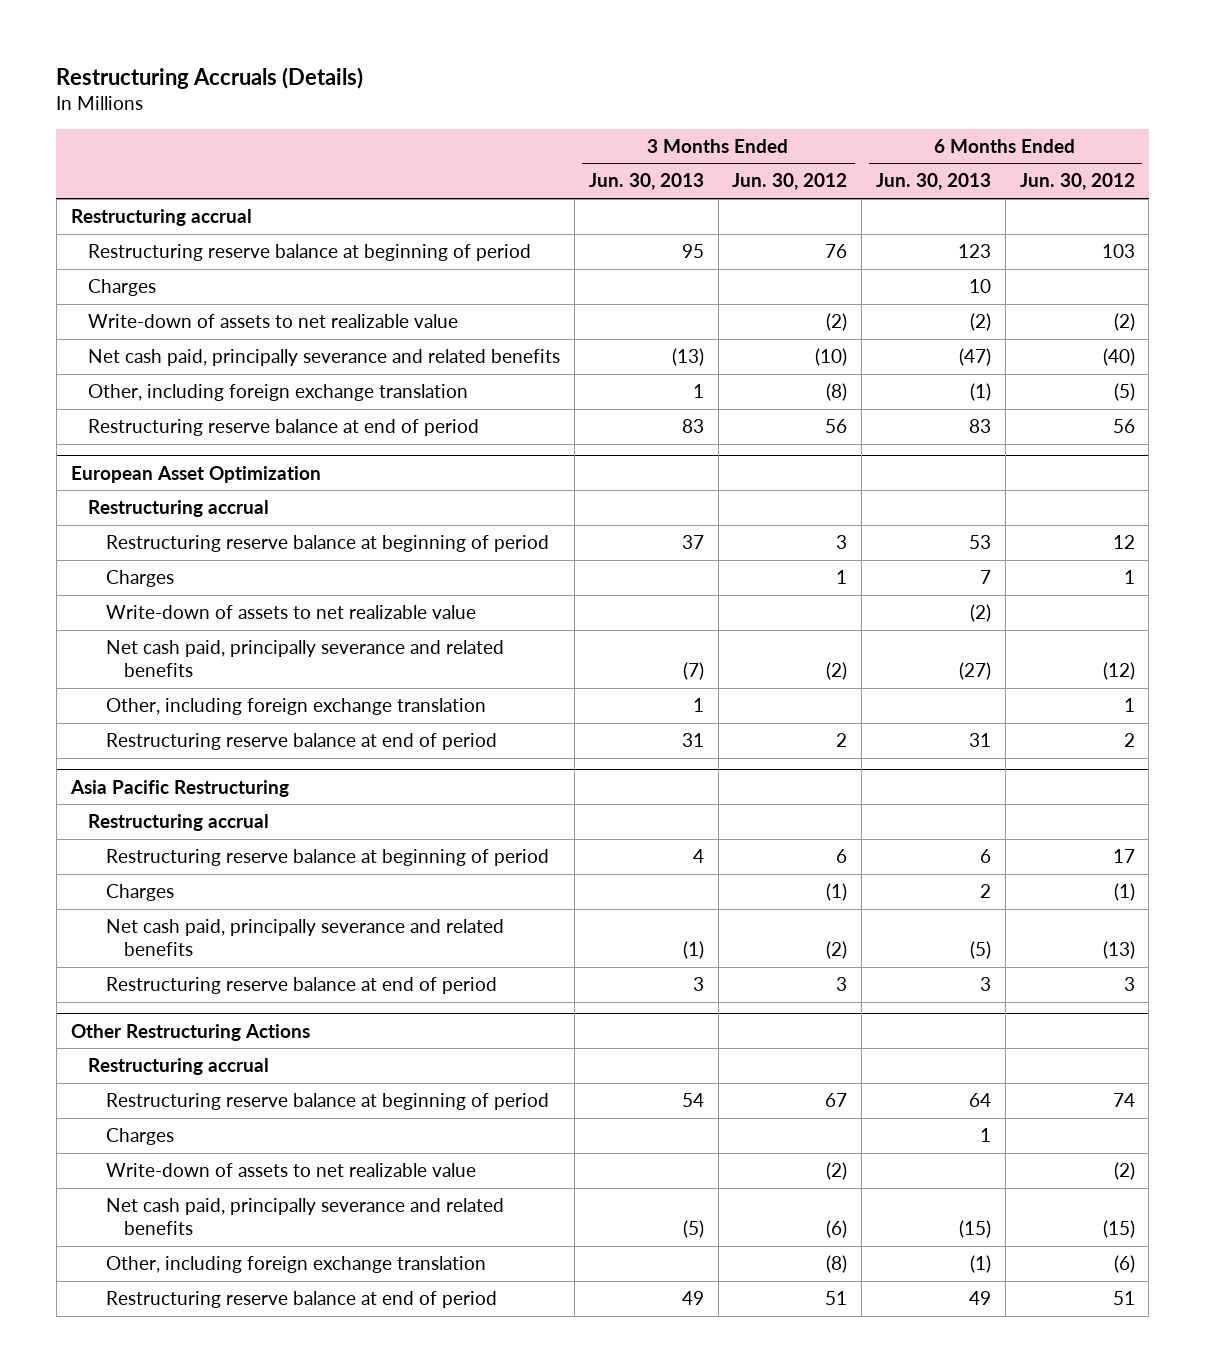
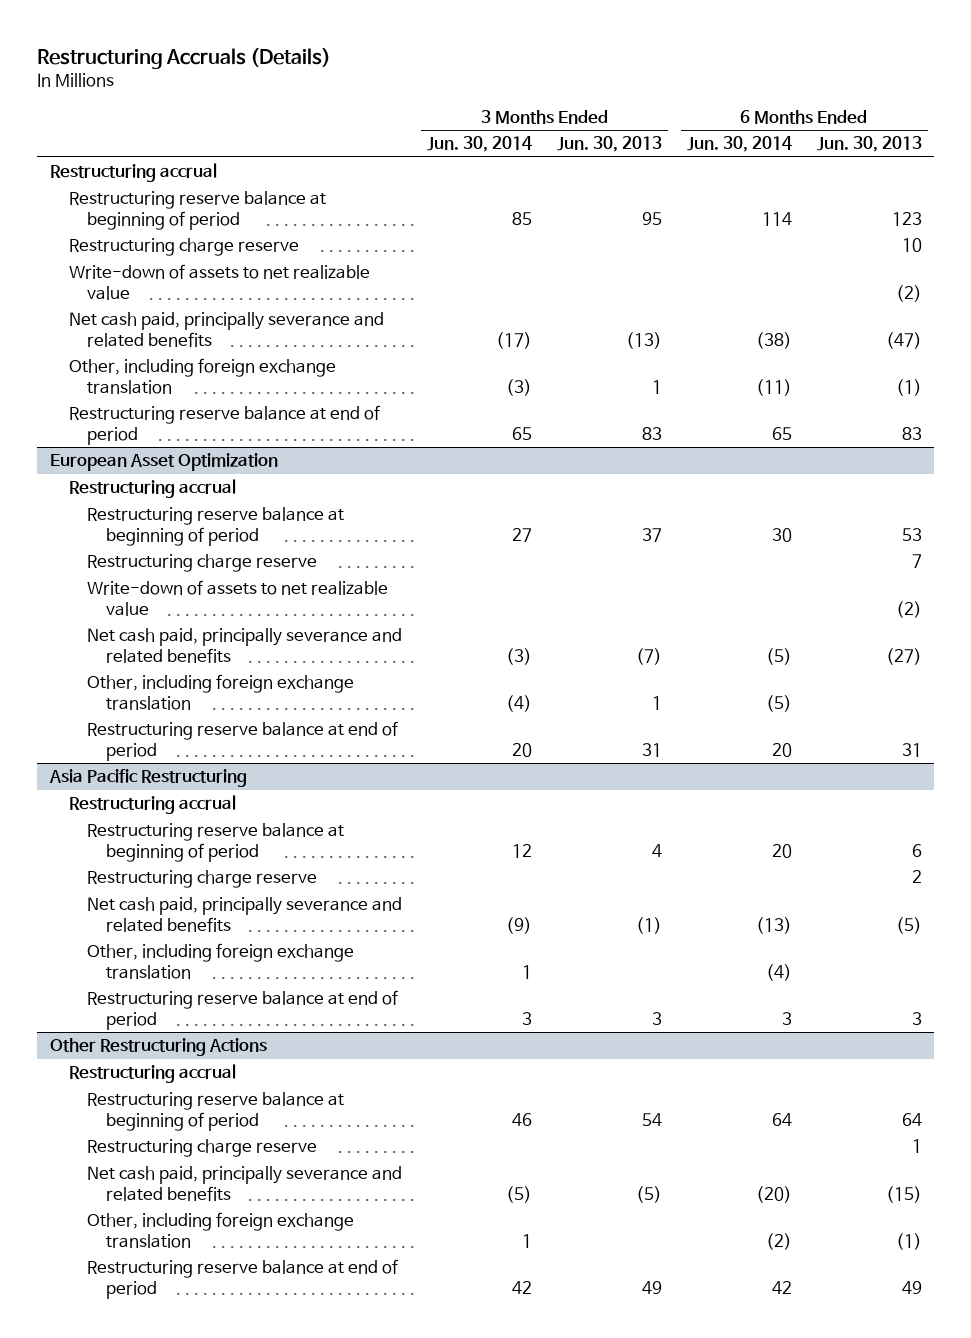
- | 3 Months Ended Jun. 30, 2013 | 3 Months Ended Jun. 30, 2012 | 6 Months Ended Jun. 30, 2013 | 6 Months Ended Jun. 30, 2012
+ | 3 Months Ended Jun. 30, 2014 | 3 Months Ended Jun. 30, 2013 | 6 Months Ended Jun. 30, 2014 | 6 Months Ended Jun. 30, 2013
- Charges | | | 10 |
+ Restructuring charge reserve | | | | 10
@ European Asset Optimization
- Charges | | 1 | 7 | 1
+ Restructuring charge reserve | | | | 7
@ Asia Pacific Restructuring
- Charges | | (1) | 2 | (1)
+ Restructuring charge reserve | | | | 2
+ Other, including foreign exchange translation | 1 | | (4) |
@ Other Restructuring Actions
- Charges | | | 1 |
- Write-down of assets to net realizable value | | (2) | | (2)
+ Restructuring charge reserve | | | | 1

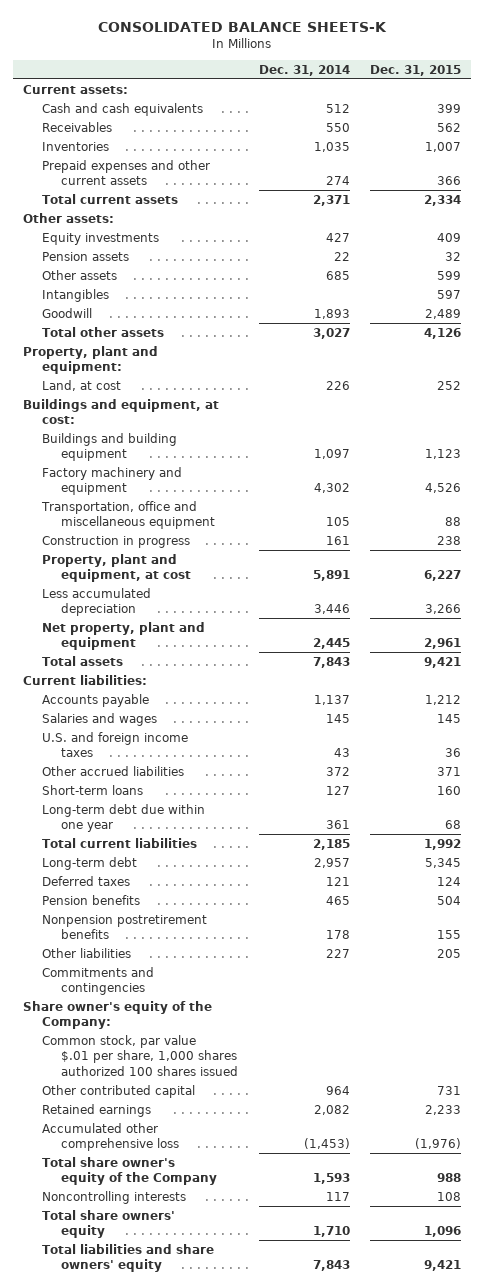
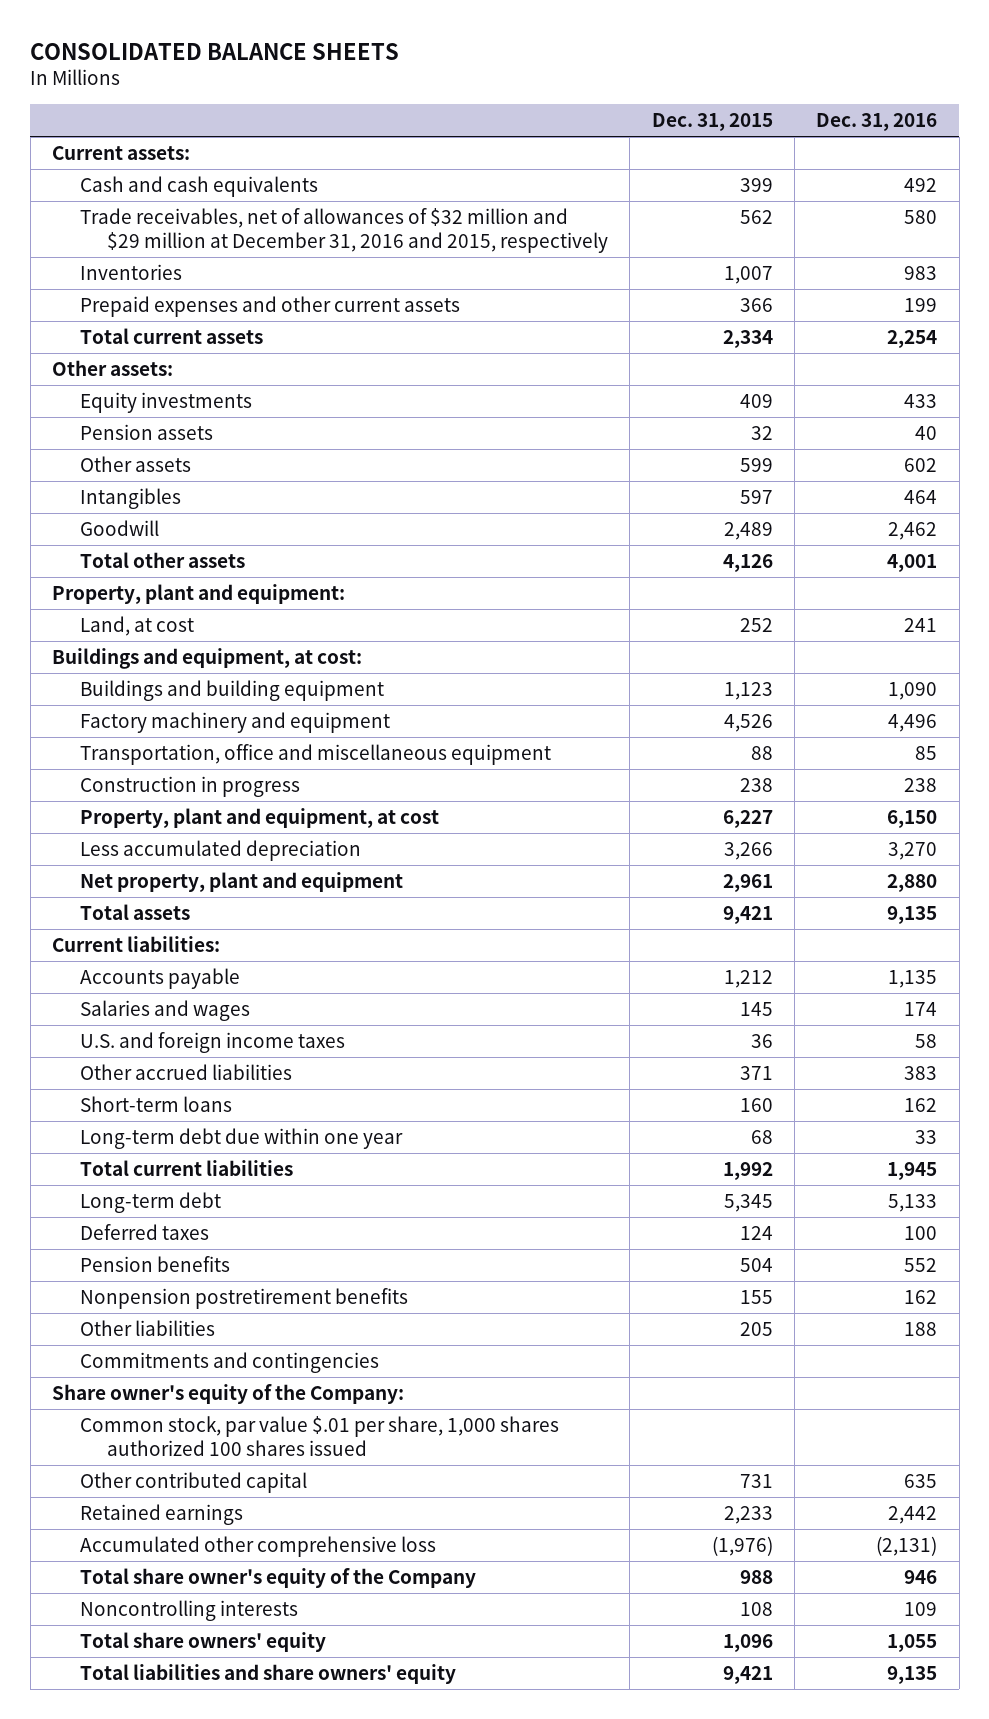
- CONSOLIDATED BALANCE SHEETS-K
+ CONSOLIDATED BALANCE SHEETS
- | Dec. 31, 2014 | Dec. 31, 2015
+ | Dec. 31, 2015 | Dec. 31, 2016
- Receivables | 550 | 562
+ Trade receivables, net of allowances of $32 million and $29 million at December 31, 2016 and 2015, respectively | 562 | 580

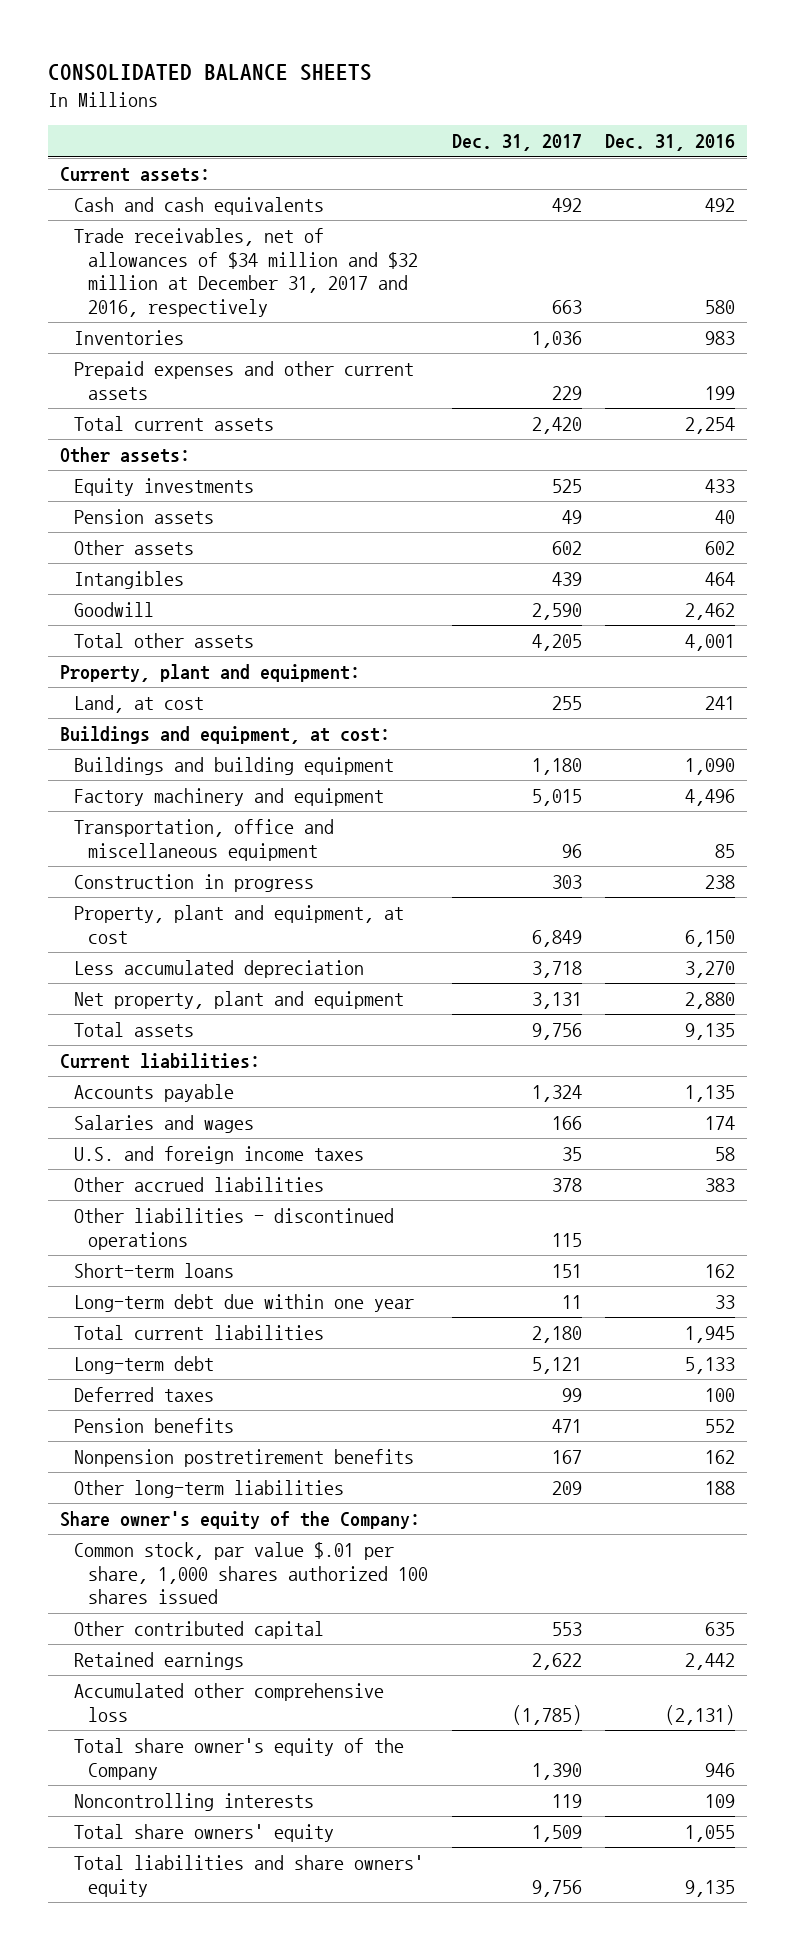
- | Dec. 31, 2015 | Dec. 31, 2016
+ | Dec. 31, 2017 | Dec. 31, 2016
- Trade receivables, net of allowances of $32 million and $29 million at December 31, 2016 and 2015, respectively | 562 | 580
+ Trade receivables, net of allowances of $34 million and $32 million at December 31, 2017 and 2016, respectively | 663 | 580
+ Other liabilities - discontinued operations | 115 |
- Other liabilities | 205 | 188
- Commitments and contingencies
+ Other long-term liabilities | 209 | 188

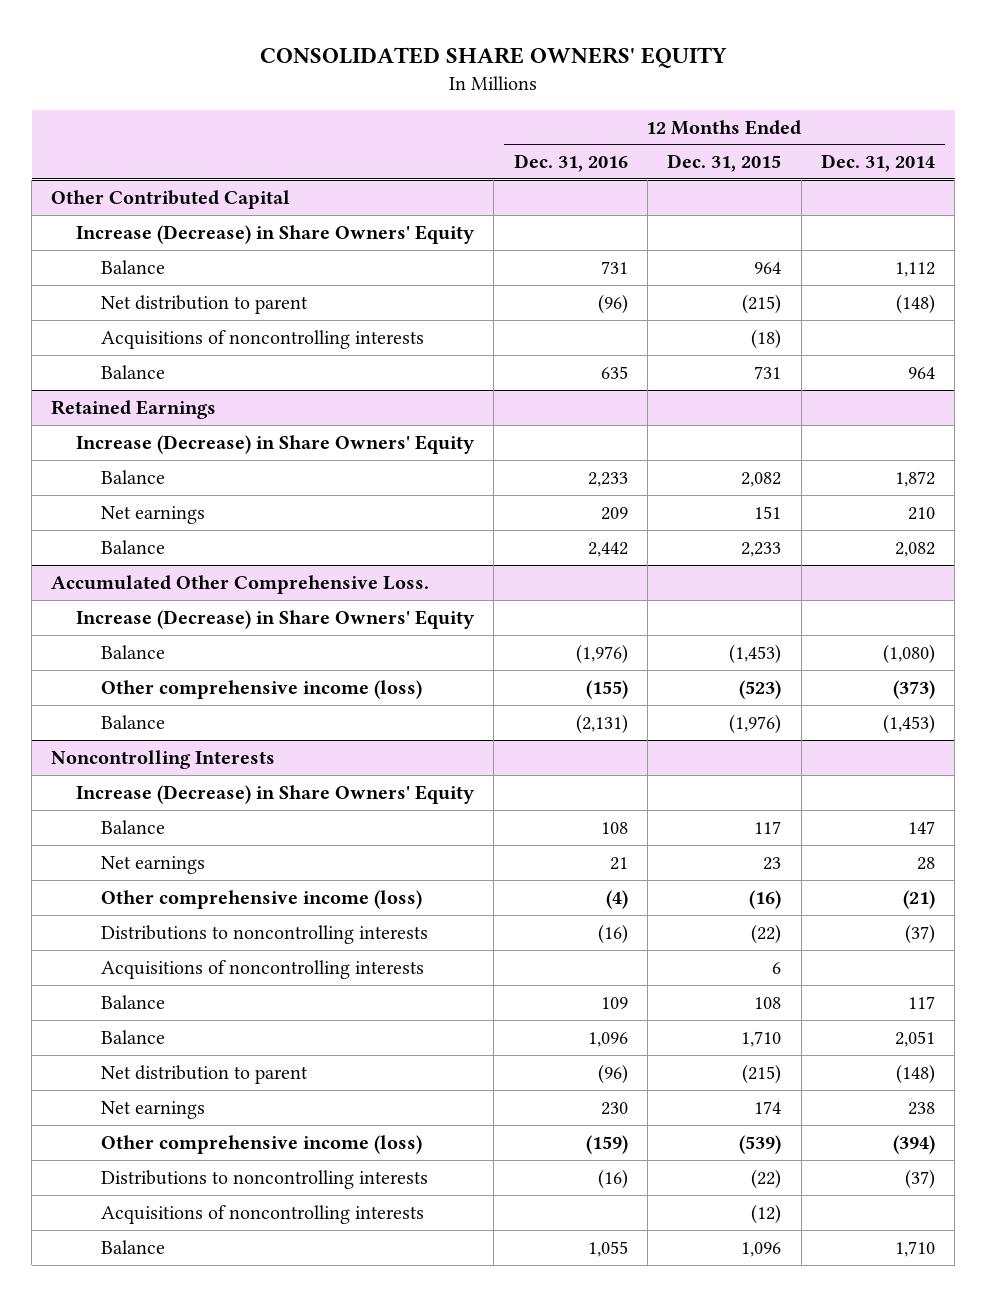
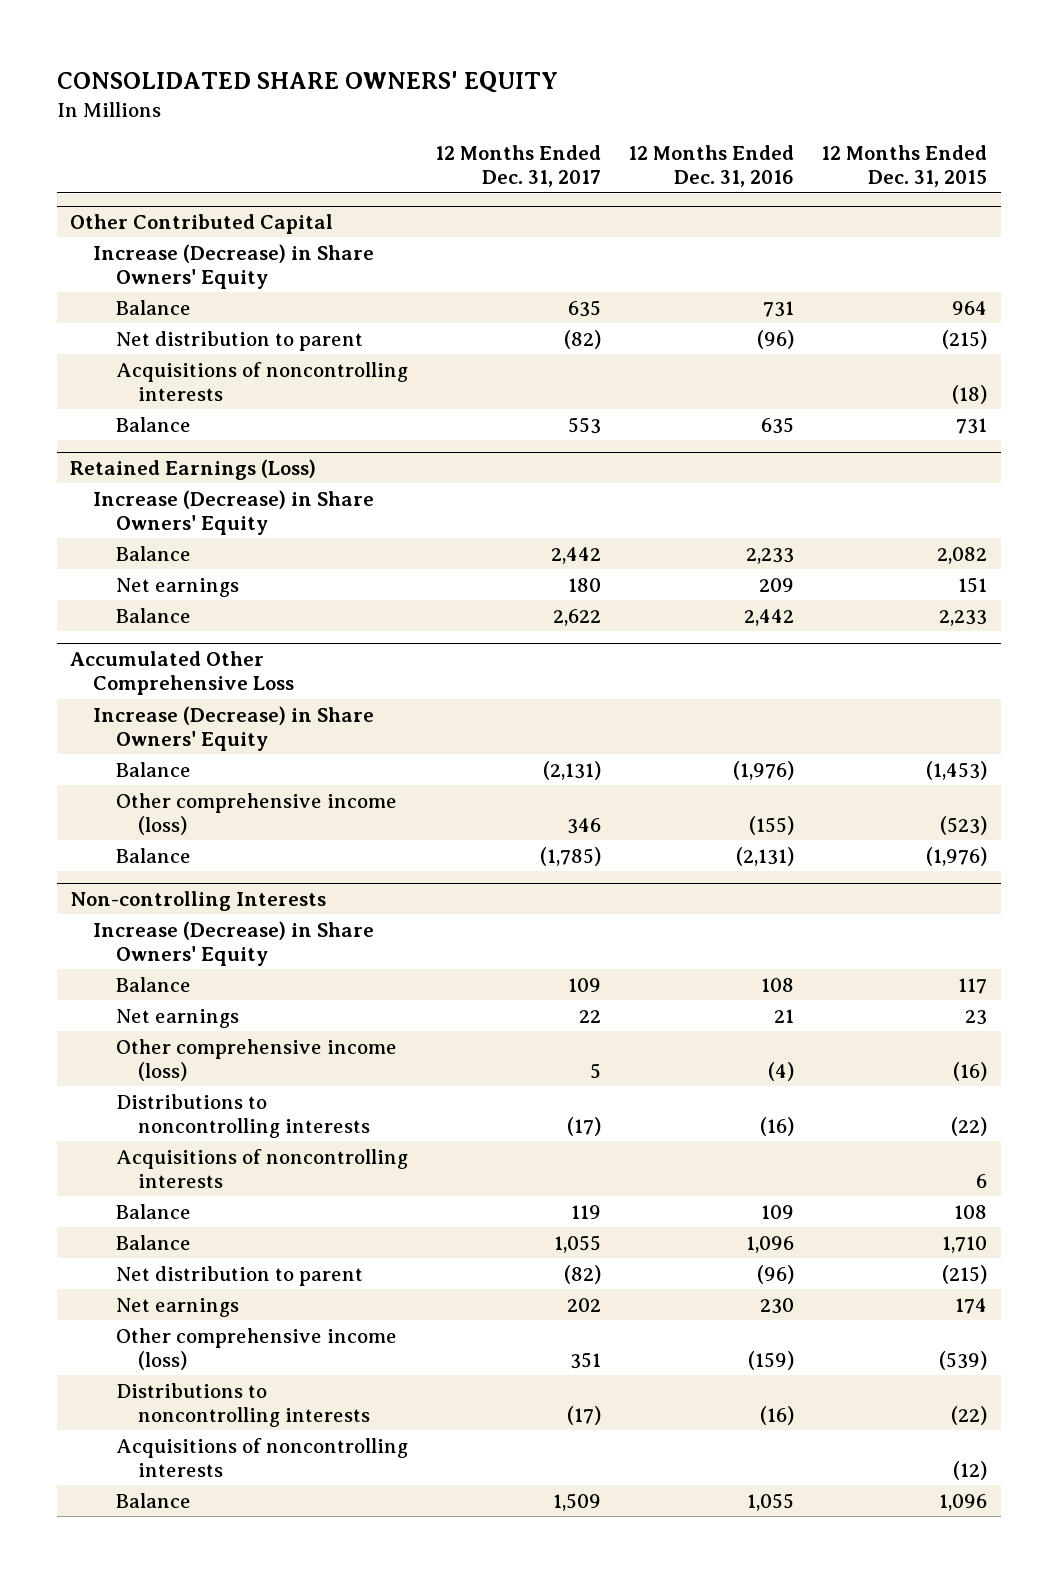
- | 12 Months Ended Dec. 31, 2016 | 12 Months Ended Dec. 31, 2015 | 12 Months Ended Dec. 31, 2014
+ | 12 Months Ended Dec. 31, 2017 | 12 Months Ended Dec. 31, 2016 | 12 Months Ended Dec. 31, 2015
- Retained Earnings
+ Retained Earnings (Loss)
- Accumulated Other Comprehensive Loss.
+ Accumulated Other Comprehensive Loss
- Noncontrolling Interests
+ Non-controlling Interests

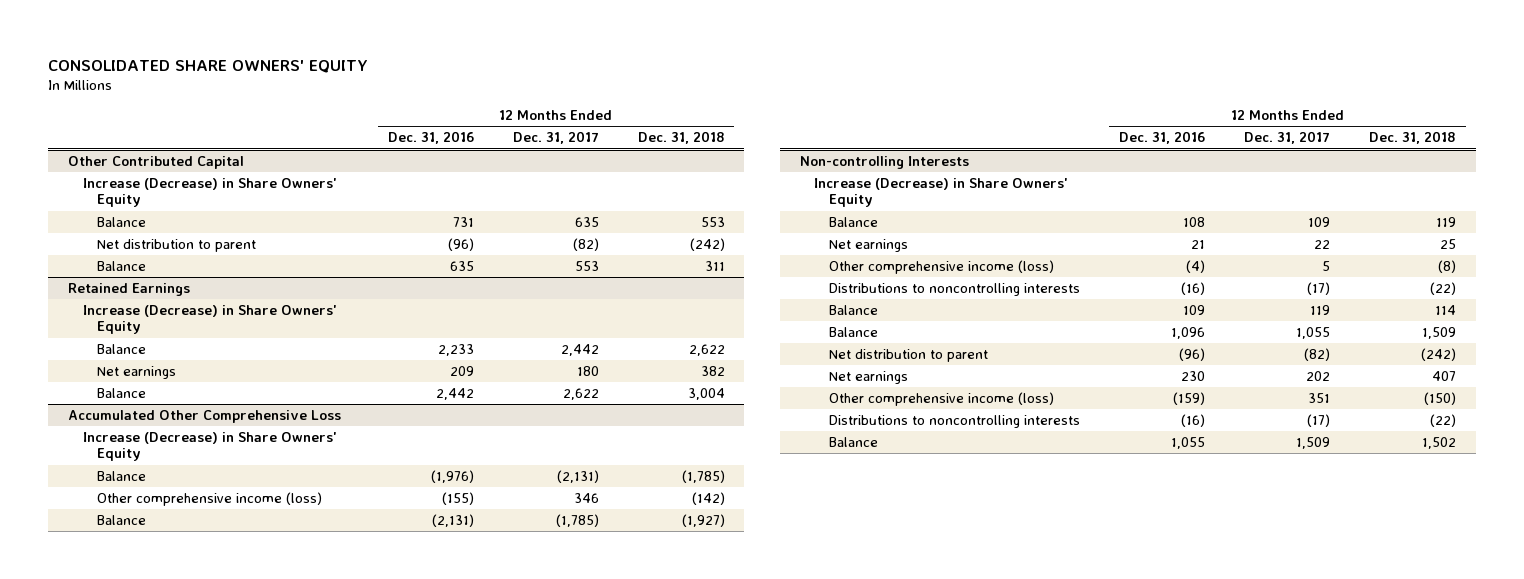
- | 12 Months Ended Dec. 31, 2017 | 12 Months Ended Dec. 31, 2016 | 12 Months Ended Dec. 31, 2015
+ | 12 Months Ended Dec. 31, 2016 | 12 Months Ended Dec. 31, 2017 | 12 Months Ended Dec. 31, 2018
@ Other Contributed Capital
- Acquisitions of noncontrolling interests | | | (18)
- Retained Earnings (Loss)
+ Retained Earnings
@ Non-controlling Interests
- Acquisitions of noncontrolling interests | | | 6
- Acquisitions of noncontrolling interests | | | (12)

